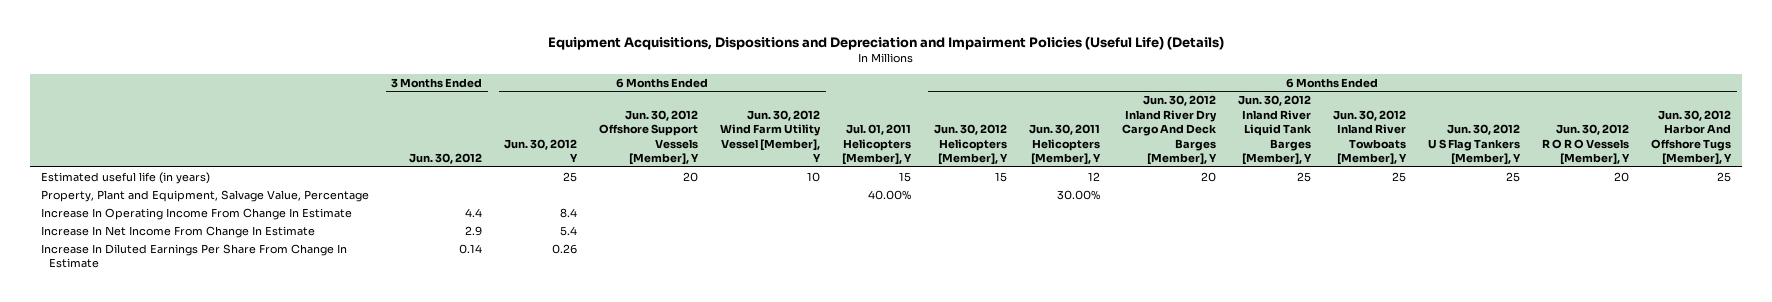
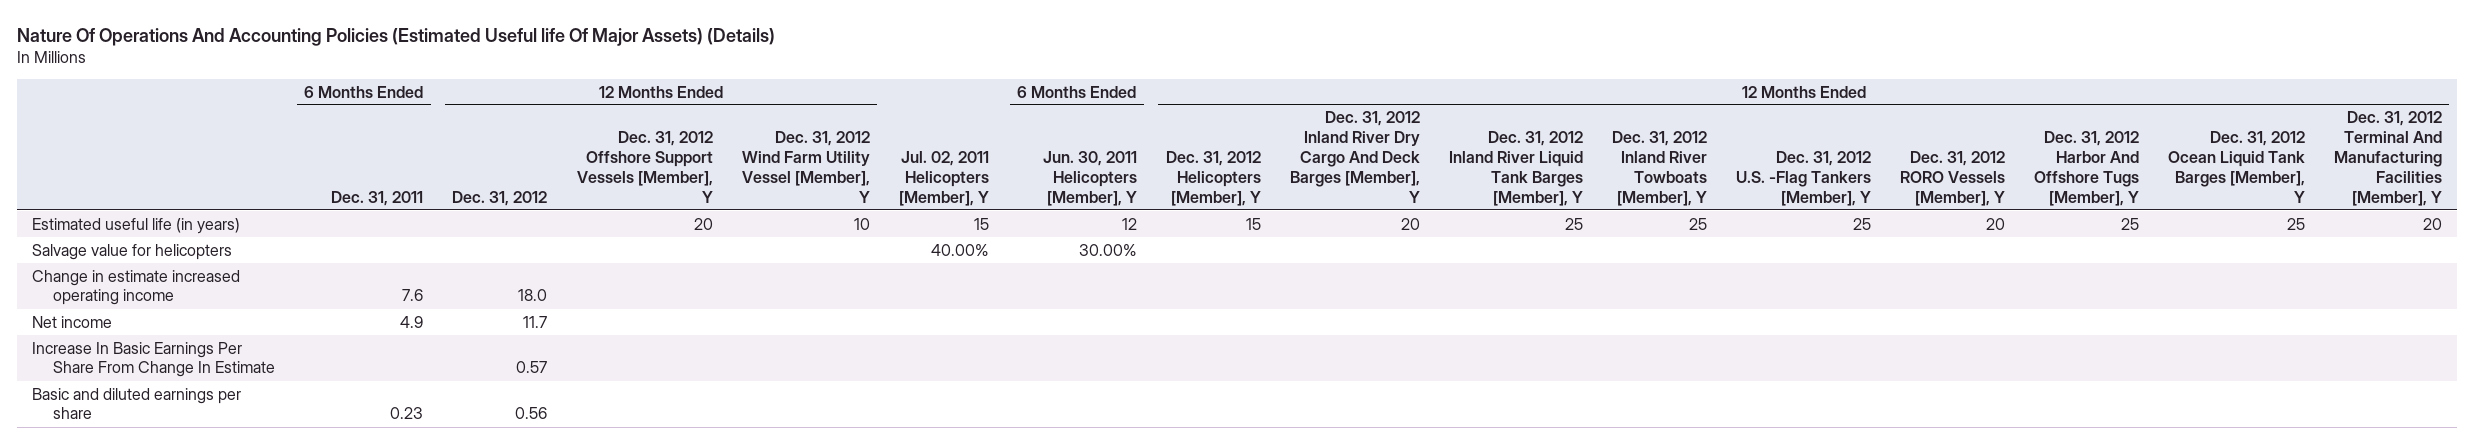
- Equipment Acquisitions, Dispositions and Depreciation and Impairment Policies (Useful Life) (Details)
+ Nature Of Operations And Accounting Policies (Estimated Useful life Of Major Assets) (Details)
- | 3 Months Ended Jun. 30, 2012 | 6 Months Ended Jun. 30, 2012 Y | 6 Months Ended Jun. 30, 2012 Offshore Support Vessels [Member], Y | 6 Months Ended Jun. 30, 2012 Wind Farm Utility Vessel [Member], Y | Jul. 01, 2011 Helicopters [Member], Y | 6 Months Ended Jun. 30, 2012 Helicopters [Member], Y | 6 Months Ended Jun. 30, 2011 Helicopters [Member], Y | 6 Months Ended Jun. 30, 2012 Inland River Dry Cargo And Deck Barges [Member], Y | 6 Months Ended Jun. 30, 2012 Inland River Liquid Tank Barges [Member], Y | 6 Months Ended Jun. 30, 2012 Inland River Towboats [Member], Y | 6 Months Ended Jun. 30, 2012 U S Flag Tankers [Member], Y | 6 Months Ended Jun. 30, 2012 R O R O Vessels [Member], Y | 6 Months Ended Jun. 30, 2012 Harbor And Offshore Tugs [Member], Y
+ | 6 Months Ended Dec. 31, 2011 | 12 Months Ended Dec. 31, 2012 | 12 Months Ended Dec. 31, 2012 Offshore Support Vessels [Member], Y | 12 Months Ended Dec. 31, 2012 Wind Farm Utility Vessel [Member], Y | Jul. 02, 2011 Helicopters [Member], Y | 6 Months Ended Jun. 30, 2011 Helicopters [Member], Y | 12 Months Ended Dec. 31, 2012 Helicopters [Member], Y | 12 Months Ended Dec. 31, 2012 Inland River Dry Cargo And Deck Barges [Member], Y | 12 Months Ended Dec. 31, 2012 Inland River Liquid Tank Barges [Member], Y | 12 Months Ended Dec. 31, 2012 Inland River Towboats [Member], Y | 12 Months Ended Dec. 31, 2012 U.S. -Flag Tankers [Member], Y | 12 Months Ended Dec. 31, 2012 RORO Vessels [Member], Y | 12 Months Ended Dec. 31, 2012 Harbor And Offshore Tugs [Member], Y | 12 Months Ended Dec. 31, 2012 Ocean Liquid Tank Barges [Member], Y | 12 Months Ended Dec. 31, 2012 Terminal And Manufacturing Facilities [Member], Y
- Property, Plant and Equipment, Salvage Value, Percentage | | | | | 40.00% | | 30.00% | | | | | |
- Increase In Operating Income From Change In Estimate | 4.4 | 8.4 | | | | | | | | | | |
- Increase In Net Income From Change In Estimate | 2.9 | 5.4 | | | | | | | | | | |
- Increase In Diluted Earnings Per Share From Change In Estimate | 0.14 | 0.26 | | | | | | | | | | |
+ Salvage value for helicopters | | | | | 40.00% | 30.00% | | | | | | | | |
+ Change in estimate increased operating income | 7.6 | 18.0 | | | | | | | | | | | | |
+ Net income | 4.9 | 11.7 | | | | | | | | | | | | |
+ Increase In Basic Earnings Per Share From Change In Estimate | | 0.57 | | | | | | | | | | | | |
+ Basic and diluted earnings per share | 0.23 | 0.56 | | | | | | | | | | | | |

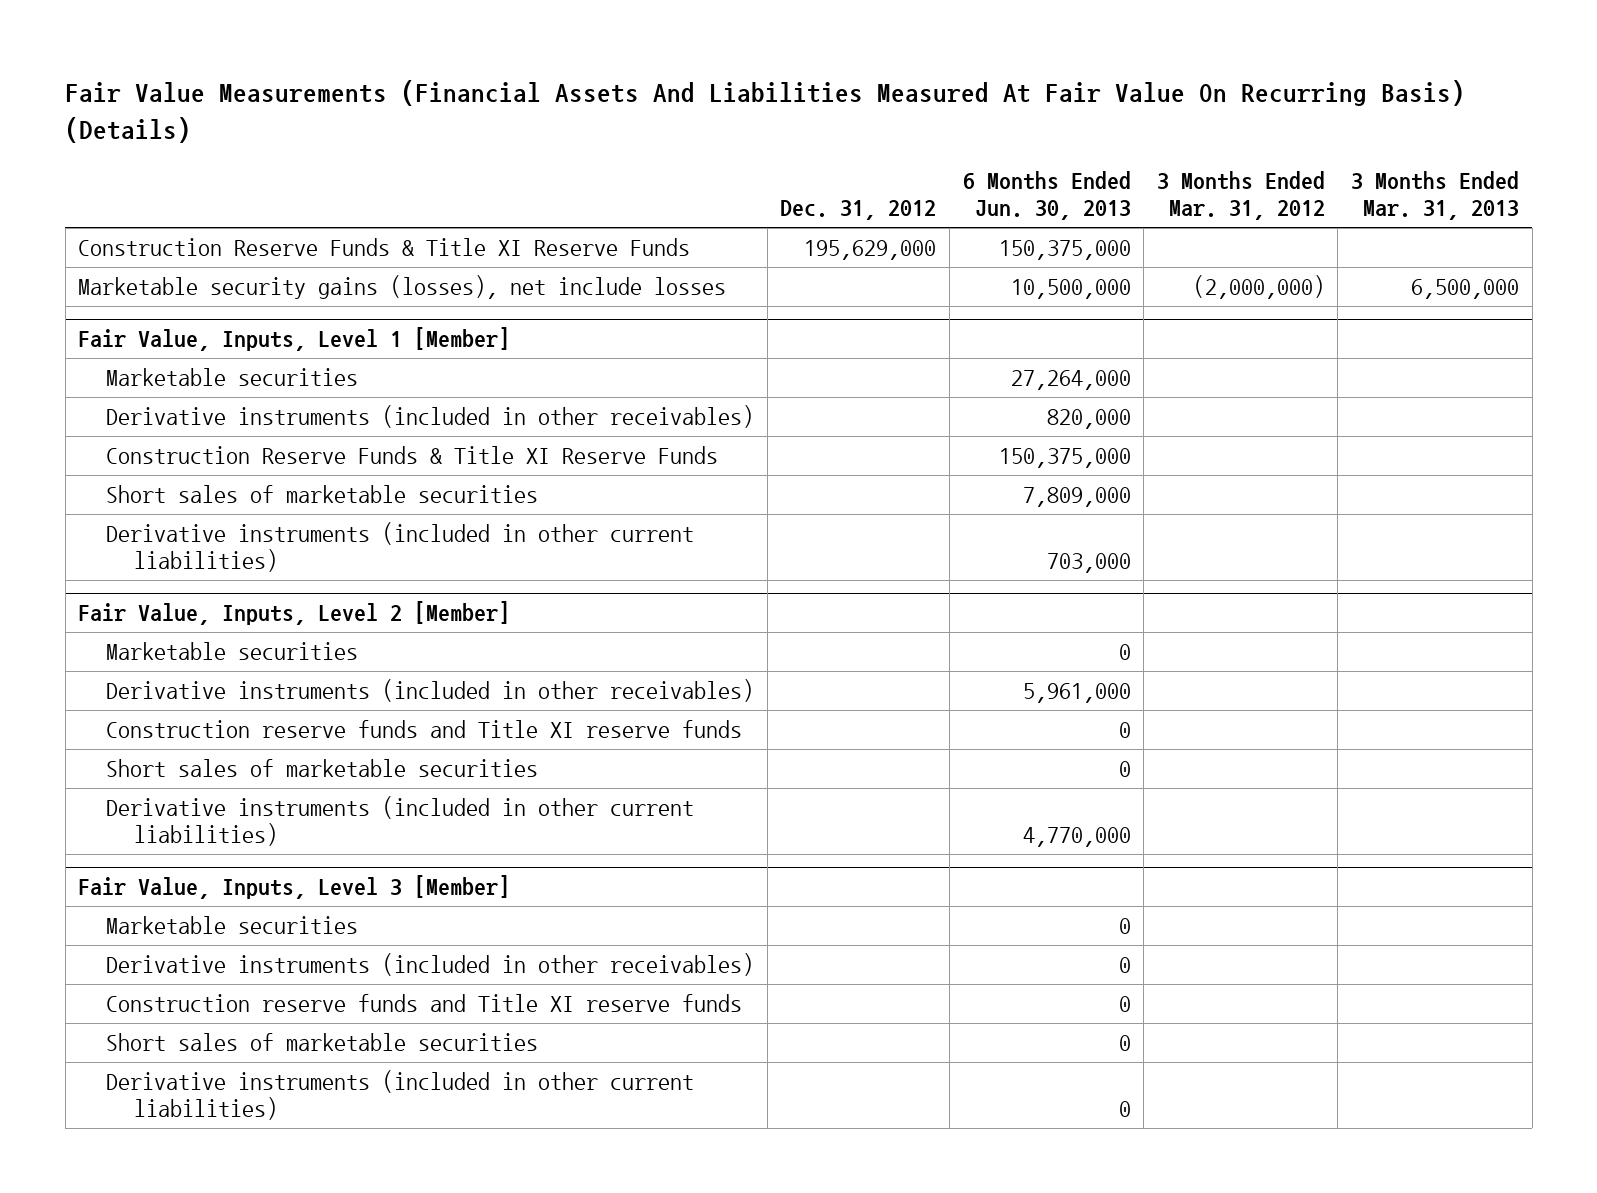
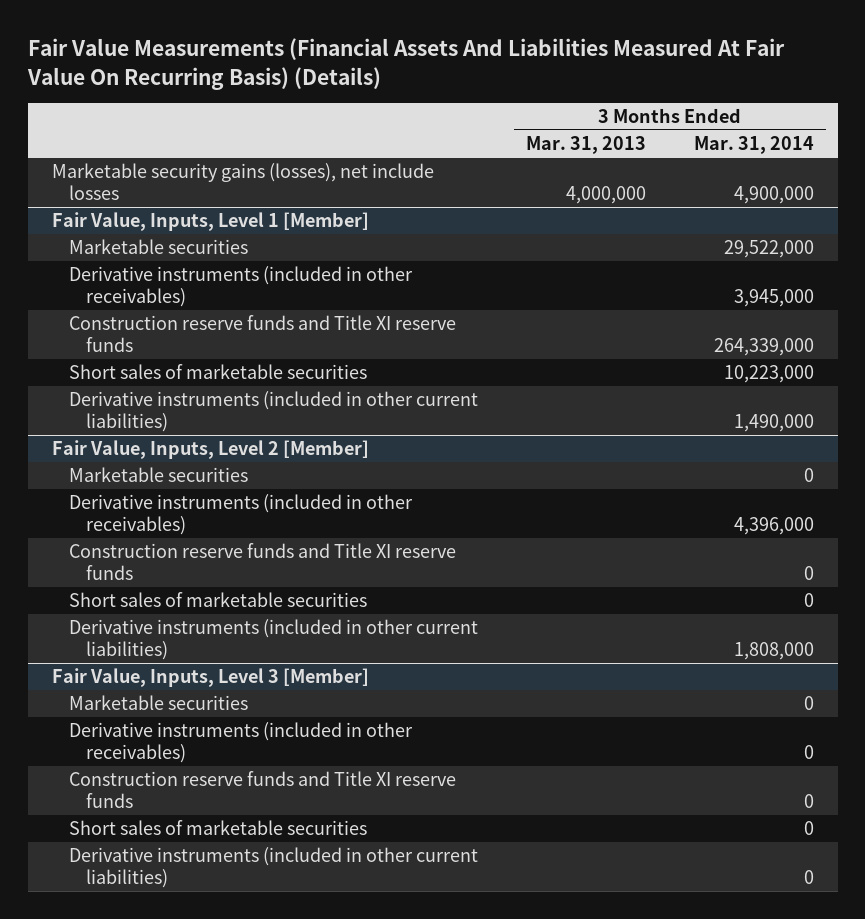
- | Dec. 31, 2012 | 6 Months Ended Jun. 30, 2013 | 3 Months Ended Mar. 31, 2012 | 3 Months Ended Mar. 31, 2013
+ | 3 Months Ended Mar. 31, 2013 | 3 Months Ended Mar. 31, 2014
- Construction Reserve Funds & Title XI Reserve Funds | 195,629,000 | 150,375,000 | |
- Marketable security gains (losses), net include losses | | 10,500,000 | (2,000,000) | 6,500,000
+ Marketable security gains (losses), net include losses | 4,000,000 | 4,900,000
@ Fair Value, Inputs, Level 1 [Member]
- Construction Reserve Funds & Title XI Reserve Funds | | 150,375,000 | |
+ Construction reserve funds and Title XI reserve funds | | 264,339,000

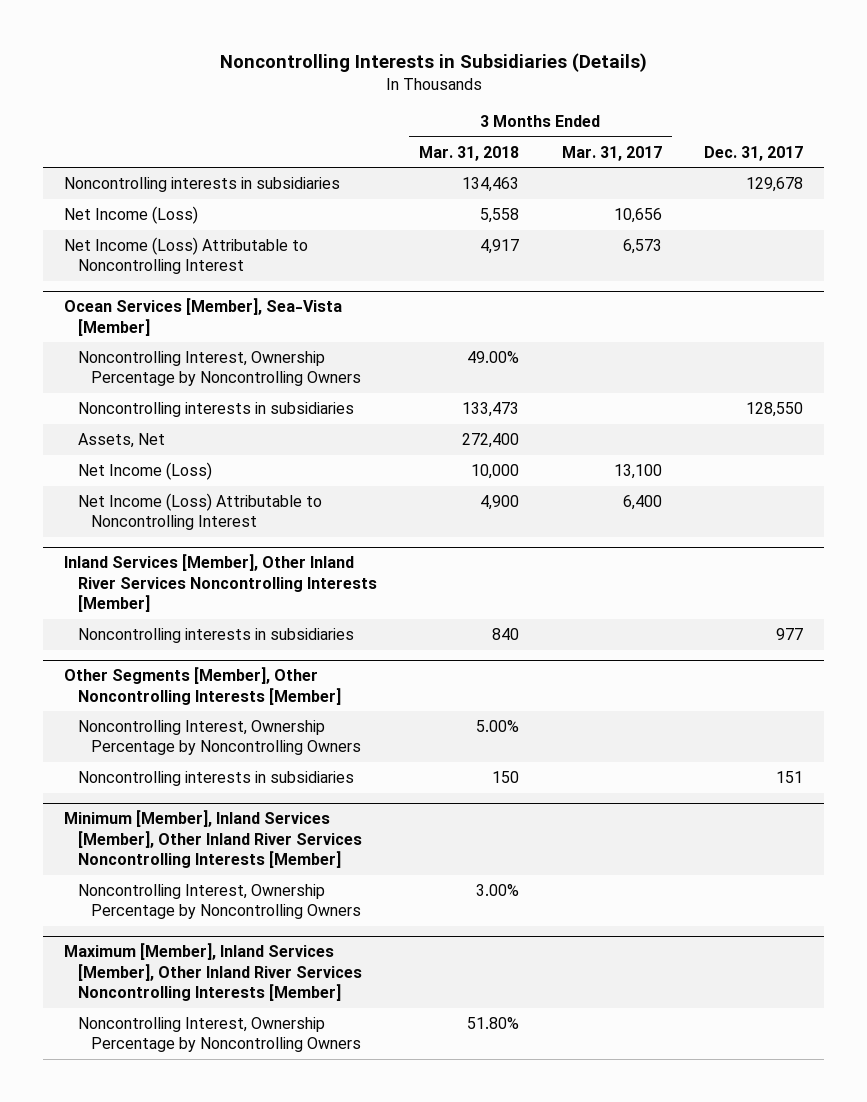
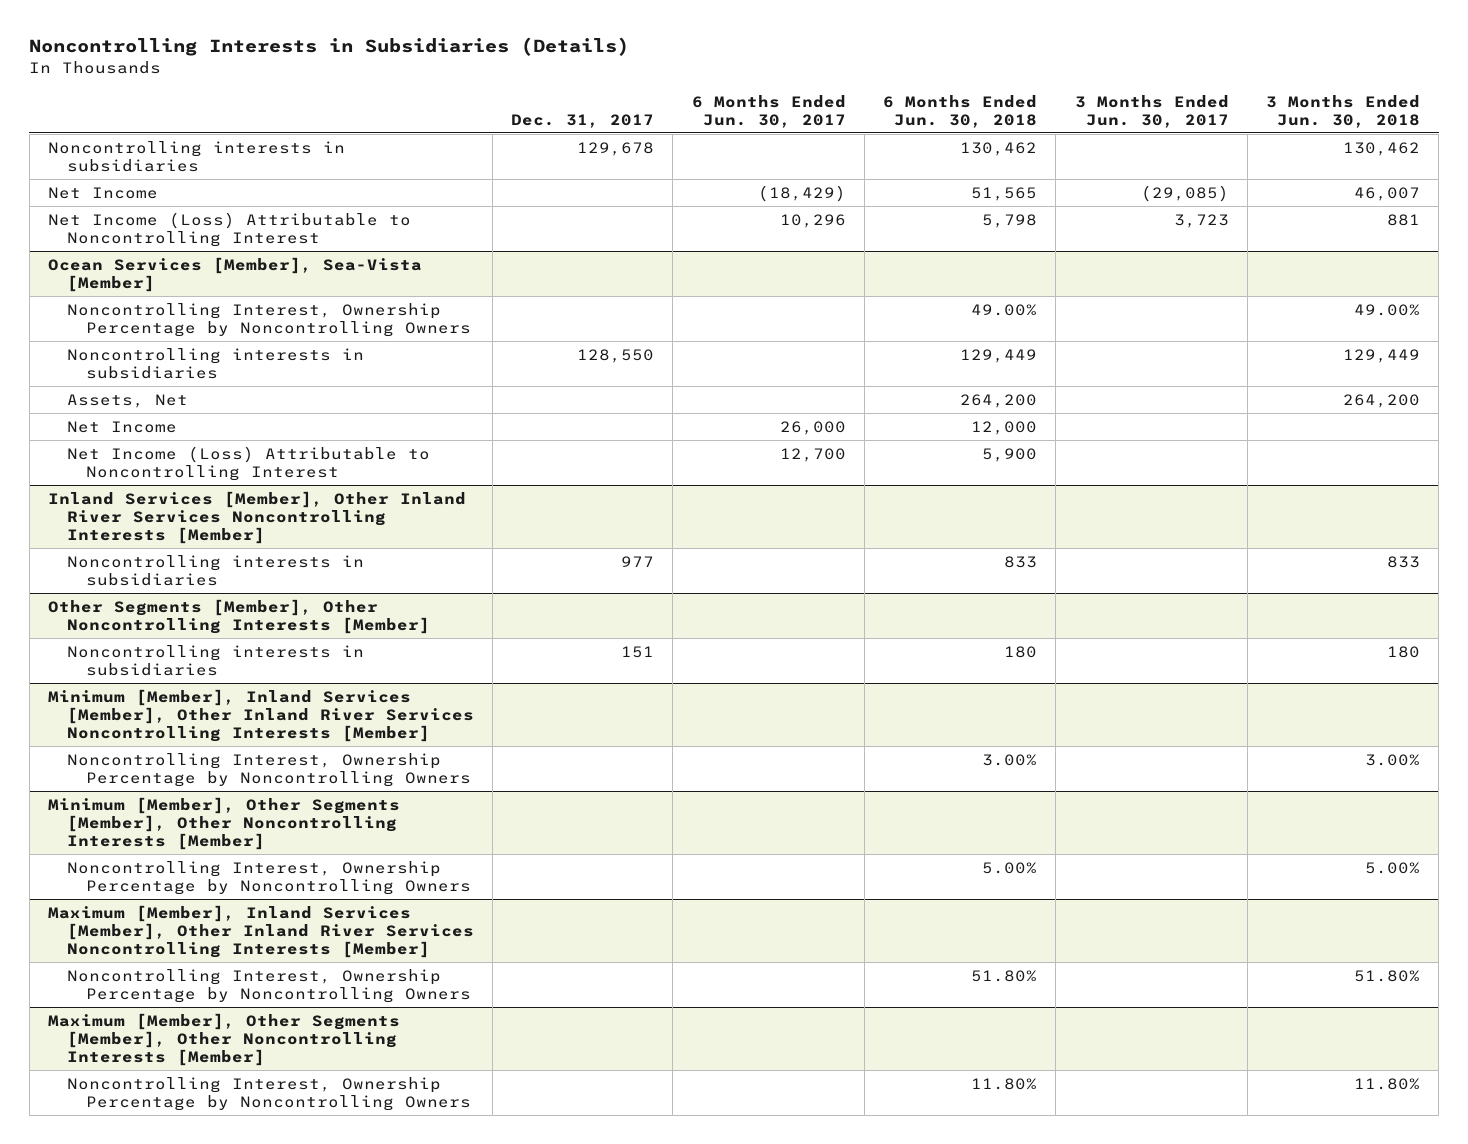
- | 3 Months Ended Mar. 31, 2018 | 3 Months Ended Mar. 31, 2017 | Dec. 31, 2017
+ | Dec. 31, 2017 | 6 Months Ended Jun. 30, 2017 | 6 Months Ended Jun. 30, 2018 | 3 Months Ended Jun. 30, 2017 | 3 Months Ended Jun. 30, 2018
- Net Income (Loss) | 5,558 | 10,656 |
+ Net Income | | (18,429) | 51,565 | (29,085) | 46,007
@ Ocean Services [Member], Sea-Vista [Member]
- Net Income (Loss) | 10,000 | 13,100 |
+ Net Income | | 26,000 | 12,000 | |
@ Other Segments [Member], Other Noncontrolling Interests [Member]
- Noncontrolling Interest, Ownership Percentage by Noncontrolling Owners | 5.00% | |
+ Minimum [Member], Other Segments [Member], Other Noncontrolling Interests [Member]
+ Noncontrolling Interest, Ownership Percentage by Noncontrolling Owners | | | 5.00% | | 5.00%
+ Maximum [Member], Other Segments [Member], Other Noncontrolling Interests [Member]
+ Noncontrolling Interest, Ownership Percentage by Noncontrolling Owners | | | 11.80% | | 11.80%

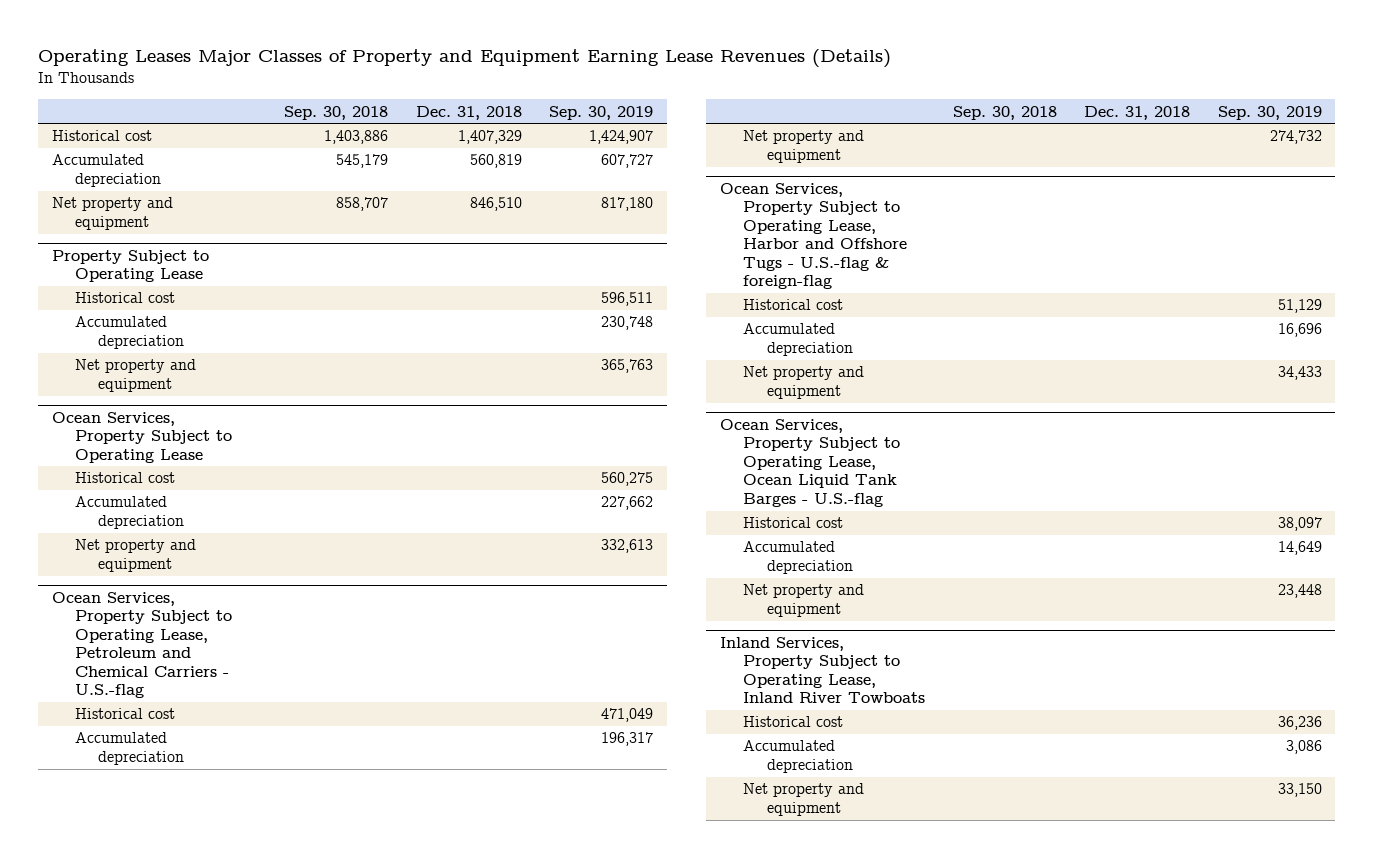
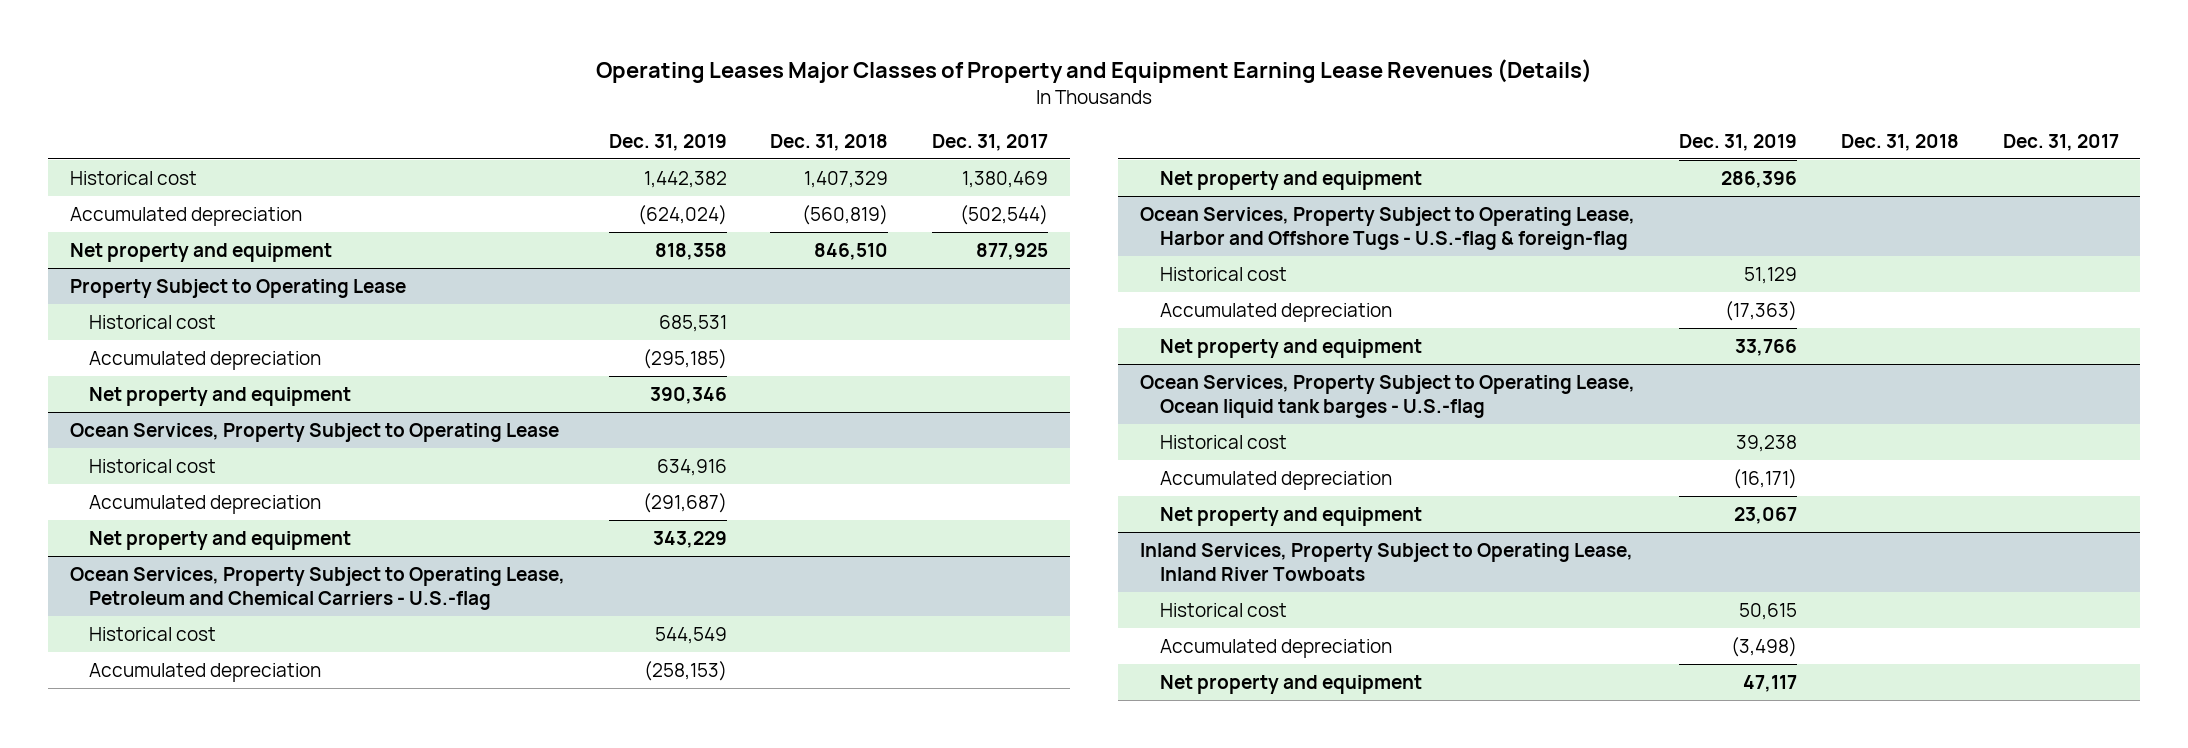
- | Sep. 30, 2018 | Dec. 31, 2018 | Sep. 30, 2019
+ | Dec. 31, 2019 | Dec. 31, 2018 | Dec. 31, 2017
- Accumulated depreciation | 545,179 | 560,819 | 607,727
+ Accumulated depreciation | (624,024) | (560,819) | (502,544)
- Ocean Services, Property Subject to Operating Lease, Ocean Liquid Tank Barges - U.S.-flag
+ Ocean Services, Property Subject to Operating Lease, Ocean liquid tank barges - U.S.-flag

